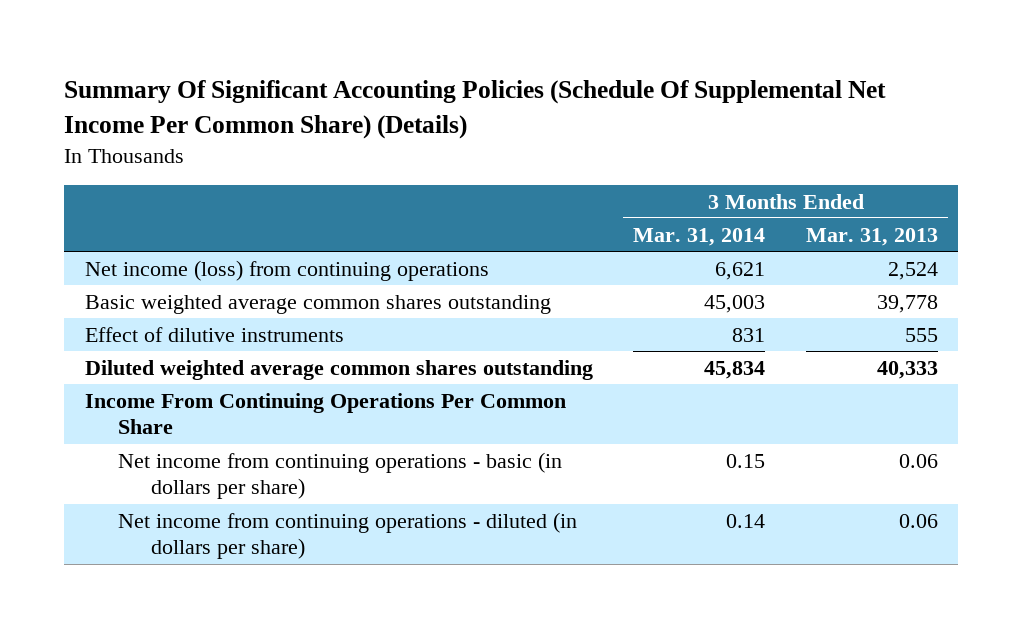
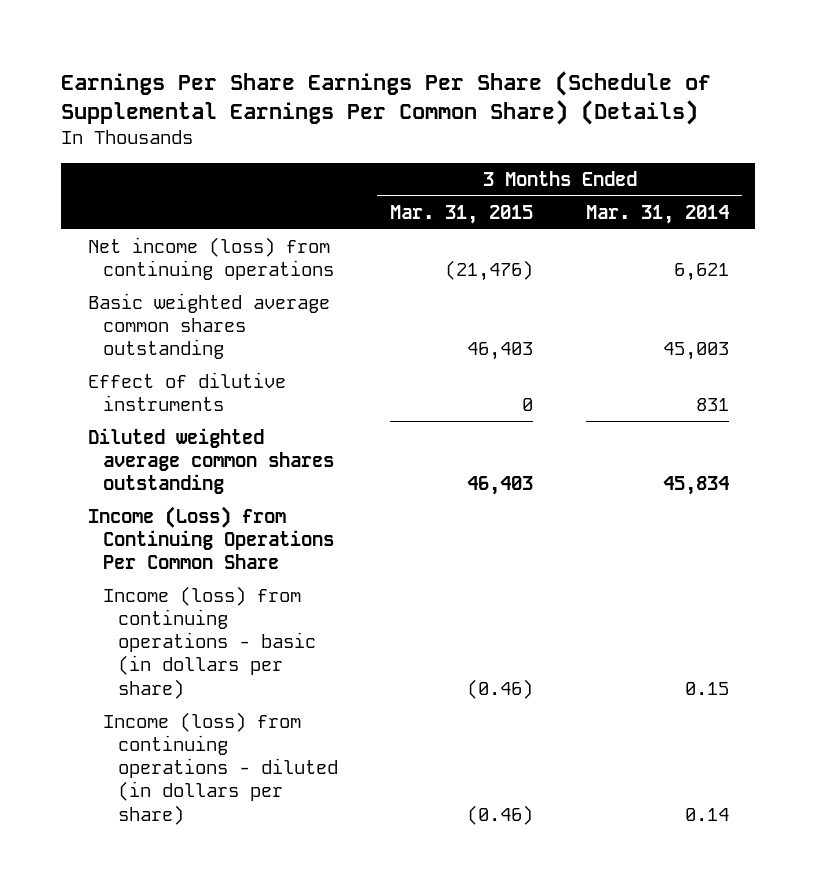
- Summary Of Significant Accounting Policies (Schedule Of Supplemental Net Income Per Common Share) (Details)
+ Earnings Per Share Earnings Per Share (Schedule of Supplemental Earnings Per Common Share) (Details)
- | 3 Months Ended Mar. 31, 2014 | 3 Months Ended Mar. 31, 2013
+ | 3 Months Ended Mar. 31, 2015 | 3 Months Ended Mar. 31, 2014
- Income From Continuing Operations Per Common Share
- Net income from continuing operations - basic (in dollars per share) | 0.15 | 0.06
- Net income from continuing operations - diluted (in dollars per share) | 0.14 | 0.06
+ Income (Loss) from Continuing Operations Per Common Share
+ Income (loss) from continuing operations - basic (in dollars per share) | (0.46) | 0.15
+ Income (loss) from continuing operations - diluted (in dollars per share) | (0.46) | 0.14

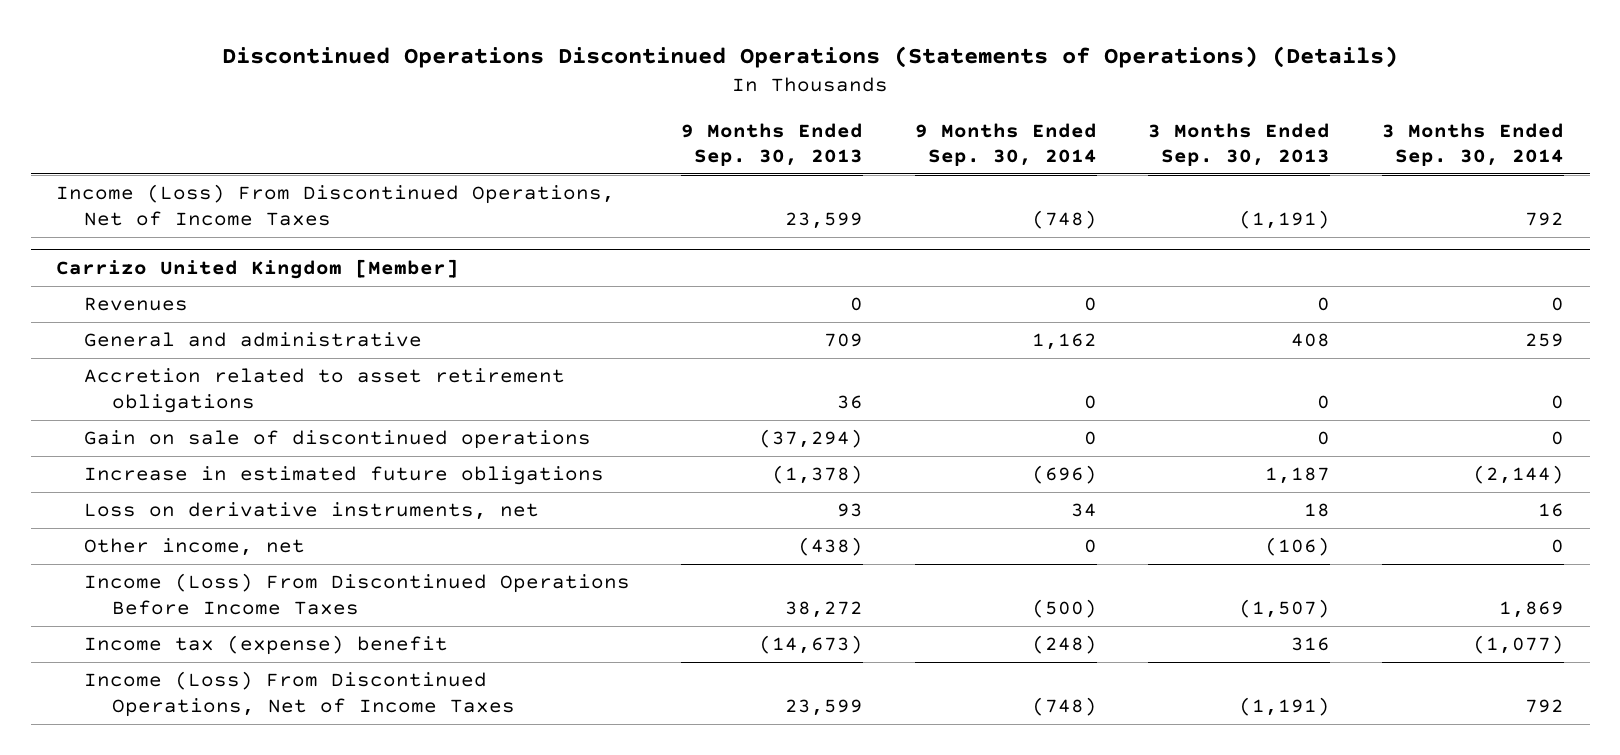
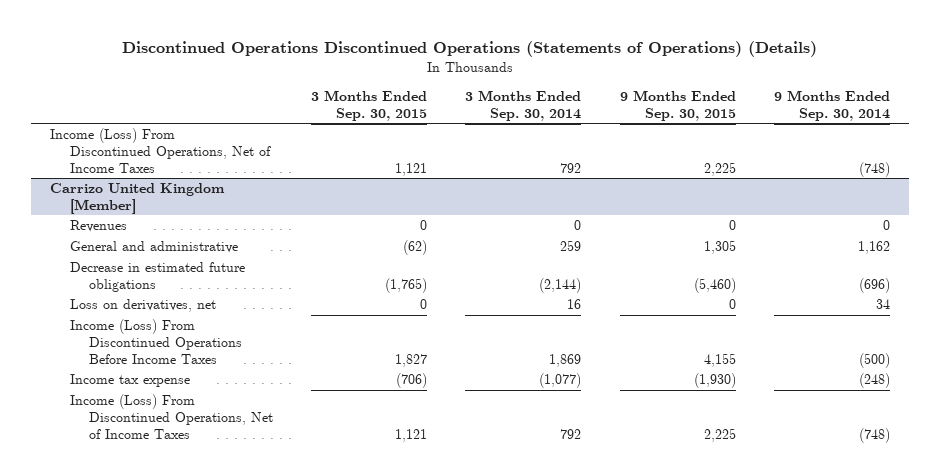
- | 9 Months Ended Sep. 30, 2013 | 9 Months Ended Sep. 30, 2014 | 3 Months Ended Sep. 30, 2013 | 3 Months Ended Sep. 30, 2014
+ | 3 Months Ended Sep. 30, 2015 | 3 Months Ended Sep. 30, 2014 | 9 Months Ended Sep. 30, 2015 | 9 Months Ended Sep. 30, 2014
@ Carrizo United Kingdom [Member]
- Accretion related to asset retirement obligations | 36 | 0 | 0 | 0
- Gain on sale of discontinued operations | (37,294) | 0 | 0 | 0
- Increase in estimated future obligations | (1,378) | (696) | 1,187 | (2,144)
- Loss on derivative instruments, net | 93 | 34 | 18 | 16
- Other income, net | (438) | 0 | (106) | 0
+ Decrease in estimated future obligations | (1,765) | (2,144) | (5,460) | (696)
+ Loss on derivatives, net | 0 | 16 | 0 | 34
- Income tax (expense) benefit | (14,673) | (248) | 316 | (1,077)
+ Income tax expense | (706) | (1,077) | (1,930) | (248)

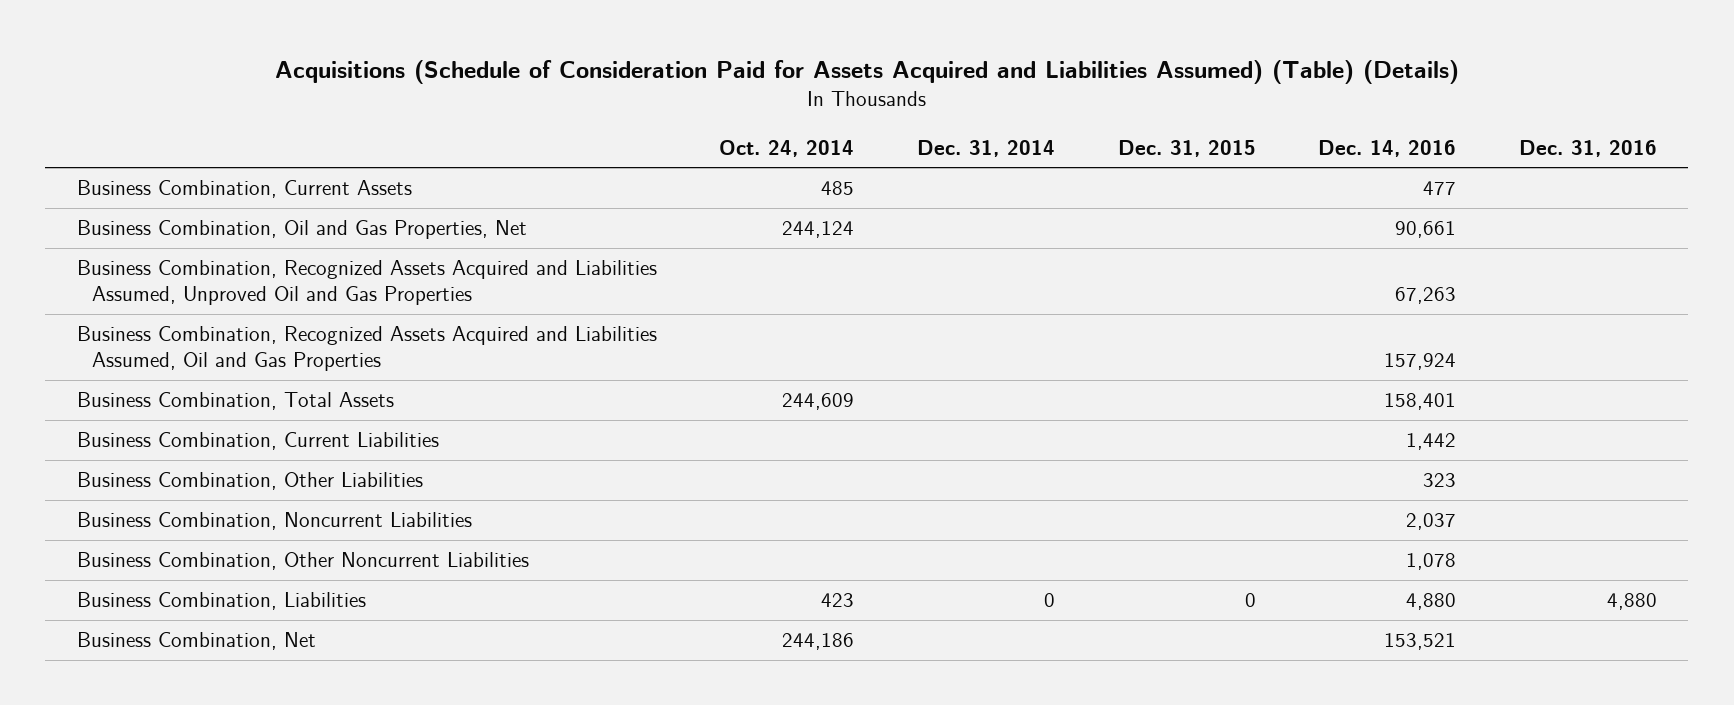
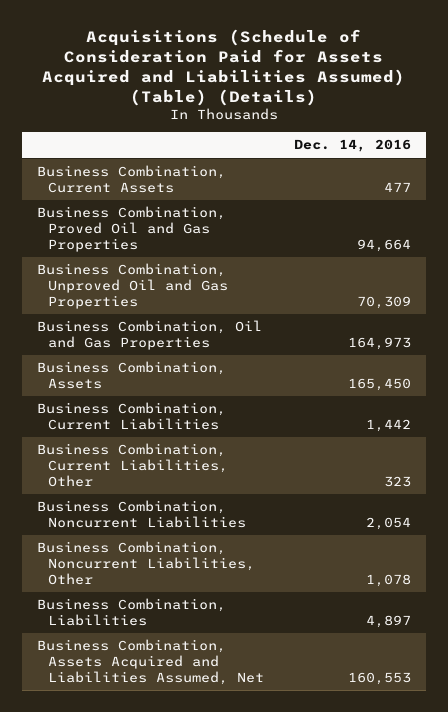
- | Oct. 24, 2014 | Dec. 31, 2014 | Dec. 31, 2015 | Dec. 14, 2016 | Dec. 31, 2016
+ | Dec. 14, 2016
- Business Combination, Oil and Gas Properties, Net | 244,124 | | | 90,661 |
- Business Combination, Recognized Assets Acquired and Liabilities Assumed, Unproved Oil and Gas Properties | | | | 67,263 |
- Business Combination, Recognized Assets Acquired and Liabilities Assumed, Oil and Gas Properties | | | | 157,924 |
- Business Combination, Total Assets | 244,609 | | | 158,401 |
+ Business Combination, Proved Oil and Gas Properties | 94,664
+ Business Combination, Unproved Oil and Gas Properties | 70,309
+ Business Combination, Oil and Gas Properties | 164,973
+ Business Combination, Assets | 165,450
- Business Combination, Other Liabilities | | | | 323 |
- Business Combination, Noncurrent Liabilities | | | | 2,037 |
- Business Combination, Other Noncurrent Liabilities | | | | 1,078 |
- Business Combination, Liabilities | 423 | 0 | 0 | 4,880 | 4,880
- Business Combination, Net | 244,186 | | | 153,521 |
+ Business Combination, Current Liabilities, Other | 323
+ Business Combination, Noncurrent Liabilities | 2,054
+ Business Combination, Noncurrent Liabilities, Other | 1,078
+ Business Combination, Liabilities | 4,897
+ Business Combination, Assets Acquired and Liabilities Assumed, Net | 160,553

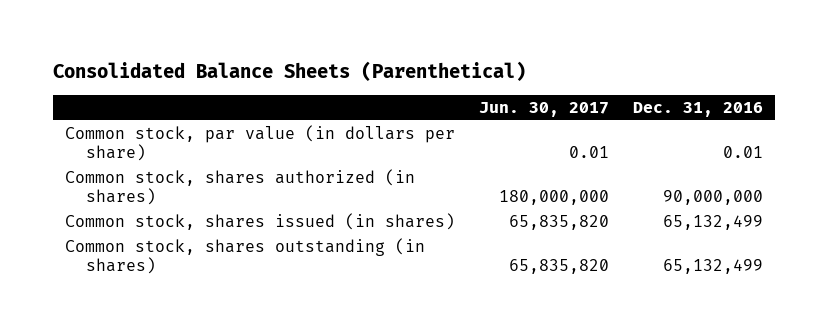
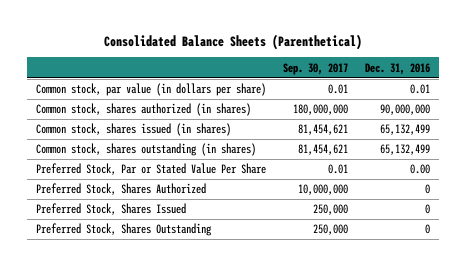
- | Jun. 30, 2017 | Dec. 31, 2016
+ | Sep. 30, 2017 | Dec. 31, 2016
+ Preferred Stock, Par or Stated Value Per Share | 0.01 | 0.00
+ Preferred Stock, Shares Authorized | 10,000,000 | 0
+ Preferred Stock, Shares Issued | 250,000 | 0
+ Preferred Stock, Shares Outstanding | 250,000 | 0

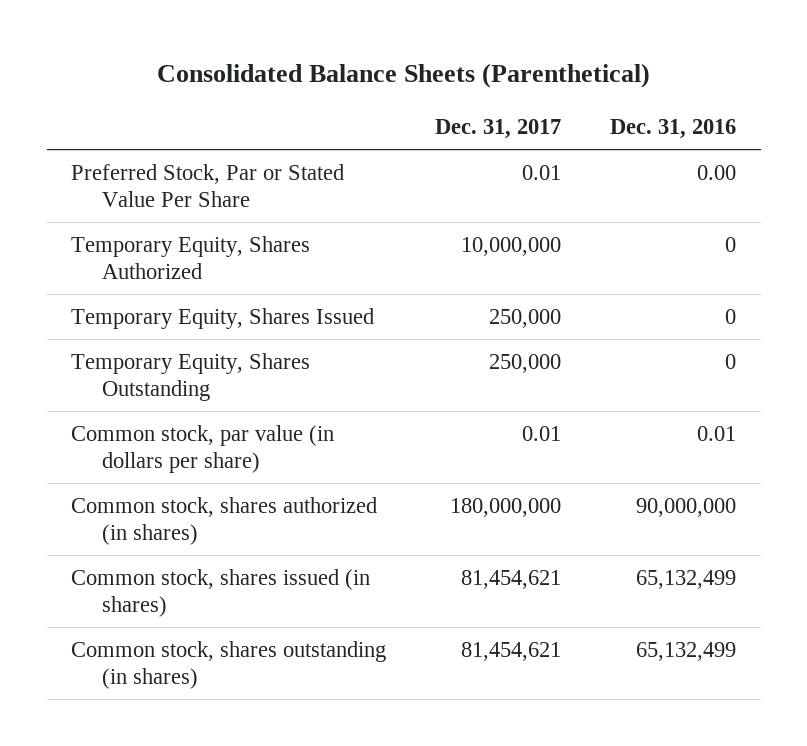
- | Sep. 30, 2017 | Dec. 31, 2016
+ | Dec. 31, 2017 | Dec. 31, 2016
moved up: Preferred Stock, Par or Stated Value Per Share | 0.01 | 0.00
+ Temporary Equity, Shares Authorized | 10,000,000 | 0
+ Temporary Equity, Shares Issued | 250,000 | 0
+ Temporary Equity, Shares Outstanding | 250,000 | 0
- Preferred Stock, Shares Authorized | 10,000,000 | 0
- Preferred Stock, Shares Issued | 250,000 | 0
- Preferred Stock, Shares Outstanding | 250,000 | 0

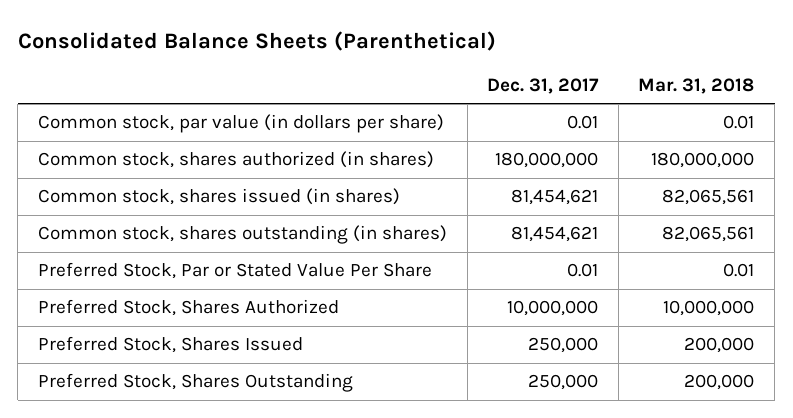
- | Dec. 31, 2017 | Dec. 31, 2016
+ | Dec. 31, 2017 | Mar. 31, 2018
- Temporary Equity, Shares Authorized | 10,000,000 | 0
- Temporary Equity, Shares Issued | 250,000 | 0
- Temporary Equity, Shares Outstanding | 250,000 | 0
moved down: Preferred Stock, Par or Stated Value Per Share | 0.01 | 0.01
+ Preferred Stock, Shares Authorized | 10,000,000 | 10,000,000
+ Preferred Stock, Shares Issued | 250,000 | 200,000
+ Preferred Stock, Shares Outstanding | 250,000 | 200,000

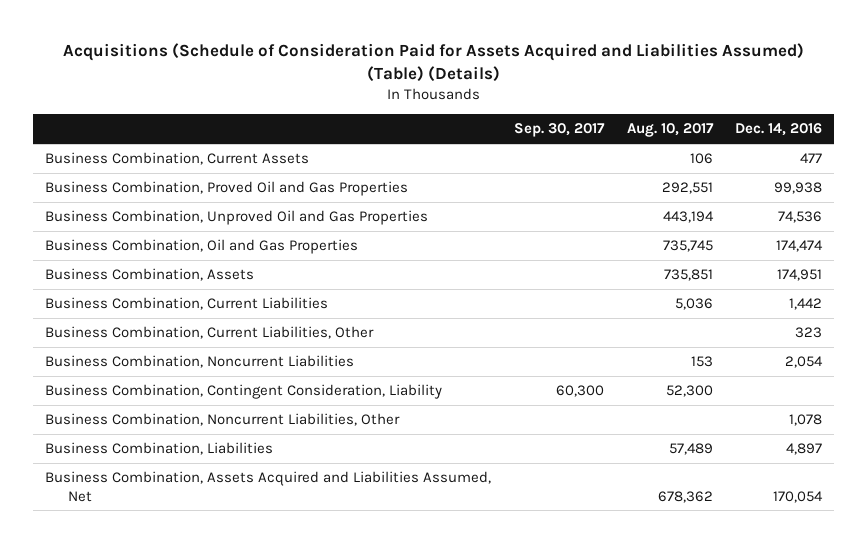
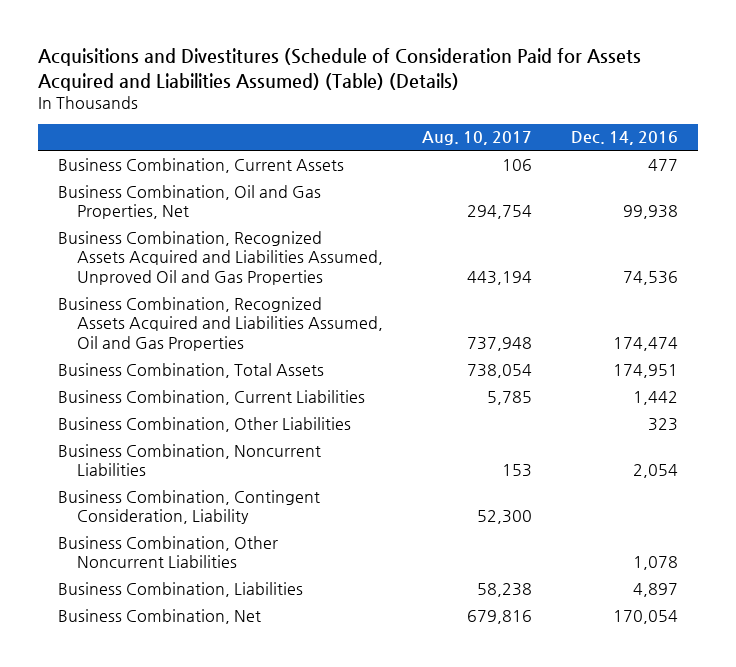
- Acquisitions (Schedule of Consideration Paid for Assets Acquired and Liabilities Assumed) (Table) (Details)
+ Acquisitions and Divestitures (Schedule of Consideration Paid for Assets Acquired and Liabilities Assumed) (Table) (Details)
- | Sep. 30, 2017 | Aug. 10, 2017 | Dec. 14, 2016
+ | Aug. 10, 2017 | Dec. 14, 2016
- Business Combination, Proved Oil and Gas Properties | | 292,551 | 99,938
- Business Combination, Unproved Oil and Gas Properties | | 443,194 | 74,536
- Business Combination, Oil and Gas Properties | | 735,745 | 174,474
- Business Combination, Assets | | 735,851 | 174,951
- Business Combination, Current Liabilities | | 5,036 | 1,442
- Business Combination, Current Liabilities, Other | | | 323
+ Business Combination, Oil and Gas Properties, Net | 294,754 | 99,938
+ Business Combination, Recognized Assets Acquired and Liabilities Assumed, Unproved Oil and Gas Properties | 443,194 | 74,536
+ Business Combination, Recognized Assets Acquired and Liabilities Assumed, Oil and Gas Properties | 737,948 | 174,474
+ Business Combination, Total Assets | 738,054 | 174,951
+ Business Combination, Current Liabilities | 5,785 | 1,442
+ Business Combination, Other Liabilities | | 323
- Business Combination, Noncurrent Liabilities, Other | | | 1,078
- Business Combination, Liabilities | | 57,489 | 4,897
- Business Combination, Assets Acquired and Liabilities Assumed, Net | | 678,362 | 170,054
+ Business Combination, Other Noncurrent Liabilities | | 1,078
+ Business Combination, Liabilities | 58,238 | 4,897
+ Business Combination, Net | 679,816 | 170,054

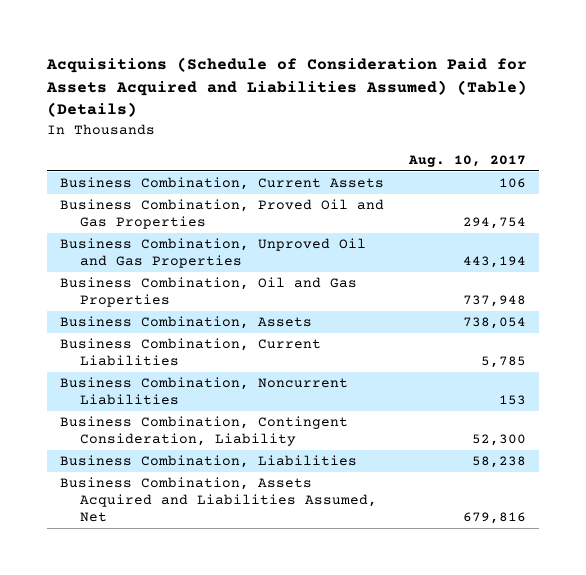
- Acquisitions and Divestitures (Schedule of Consideration Paid for Assets Acquired and Liabilities Assumed) (Table) (Details)
+ Acquisitions (Schedule of Consideration Paid for Assets Acquired and Liabilities Assumed) (Table) (Details)
- | Aug. 10, 2017 | Dec. 14, 2016
+ | Aug. 10, 2017
- Business Combination, Oil and Gas Properties, Net | 294,754 | 99,938
- Business Combination, Recognized Assets Acquired and Liabilities Assumed, Unproved Oil and Gas Properties | 443,194 | 74,536
- Business Combination, Recognized Assets Acquired and Liabilities Assumed, Oil and Gas Properties | 737,948 | 174,474
- Business Combination, Total Assets | 738,054 | 174,951
+ Business Combination, Proved Oil and Gas Properties | 294,754
+ Business Combination, Unproved Oil and Gas Properties | 443,194
+ Business Combination, Oil and Gas Properties | 737,948
+ Business Combination, Assets | 738,054
- Business Combination, Other Liabilities | | 323
- Business Combination, Other Noncurrent Liabilities | | 1,078
- Business Combination, Net | 679,816 | 170,054
+ Business Combination, Assets Acquired and Liabilities Assumed, Net | 679,816

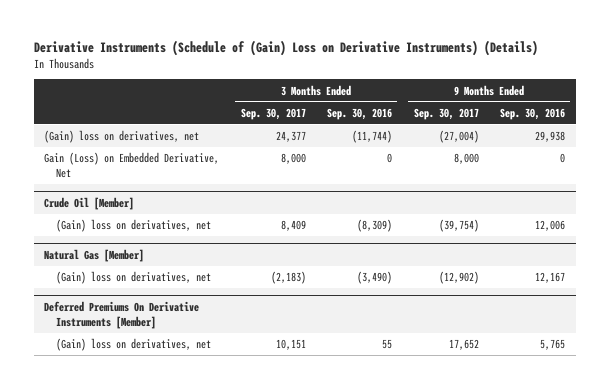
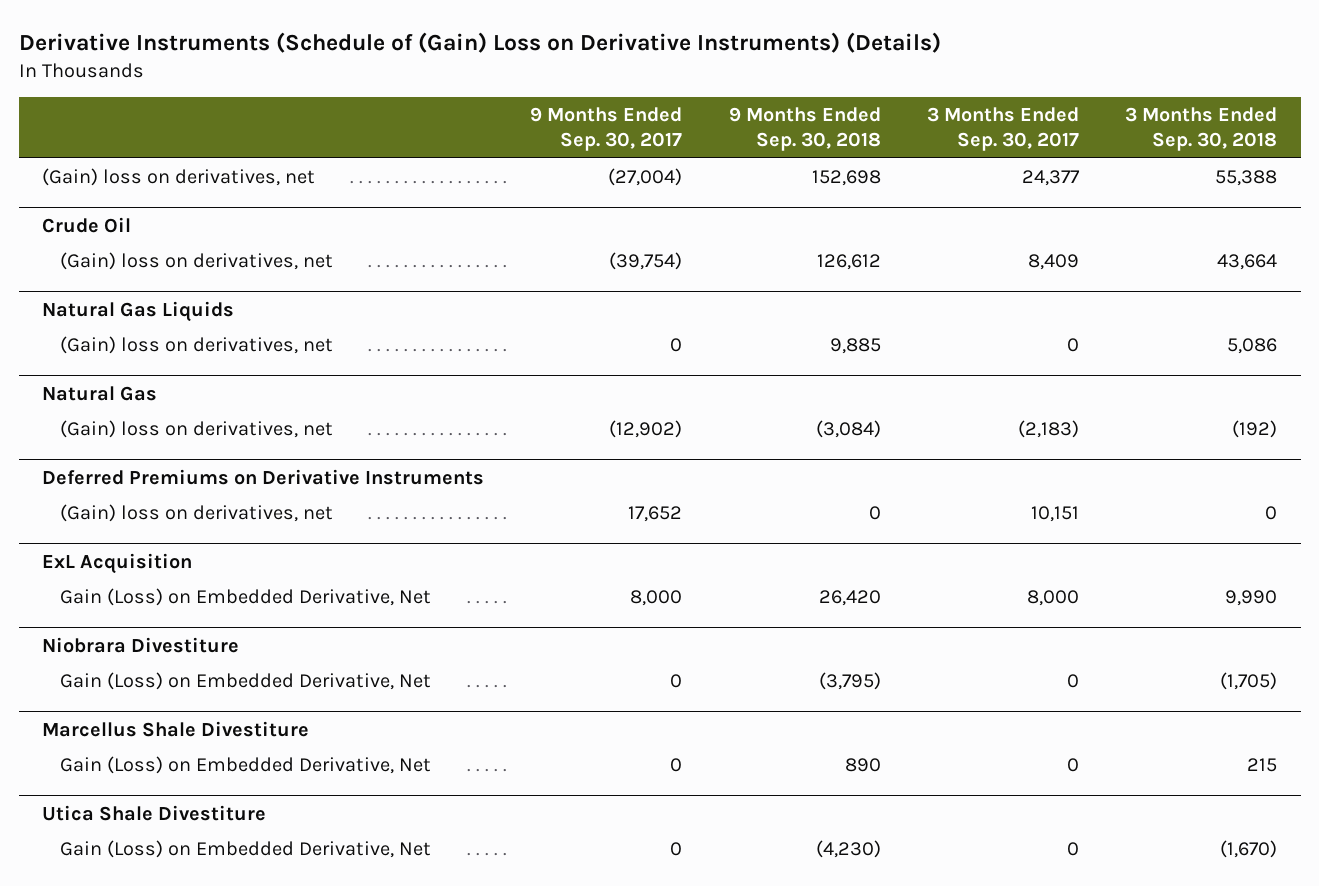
- | 3 Months Ended Sep. 30, 2017 | 3 Months Ended Sep. 30, 2016 | 9 Months Ended Sep. 30, 2017 | 9 Months Ended Sep. 30, 2016
+ | 9 Months Ended Sep. 30, 2017 | 9 Months Ended Sep. 30, 2018 | 3 Months Ended Sep. 30, 2017 | 3 Months Ended Sep. 30, 2018
- Gain (Loss) on Embedded Derivative, Net | 8,000 | 0 | 8,000 | 0
- Crude Oil [Member]
+ Crude Oil
- Natural Gas [Member]
+ Natural Gas Liquids
+ (Gain) loss on derivatives, net | 0 | 9,885 | 0 | 5,086
+ Natural Gas
- Deferred Premiums On Derivative Instruments [Member]
+ Deferred Premiums on Derivative Instruments
+ ExL Acquisition
+ Gain (Loss) on Embedded Derivative, Net | 8,000 | 26,420 | 8,000 | 9,990
+ Niobrara Divestiture
+ Gain (Loss) on Embedded Derivative, Net | 0 | (3,795) | 0 | (1,705)
+ Marcellus Shale Divestiture
+ Gain (Loss) on Embedded Derivative, Net | 0 | 890 | 0 | 215
+ Utica Shale Divestiture
+ Gain (Loss) on Embedded Derivative, Net | 0 | (4,230) | 0 | (1,670)

